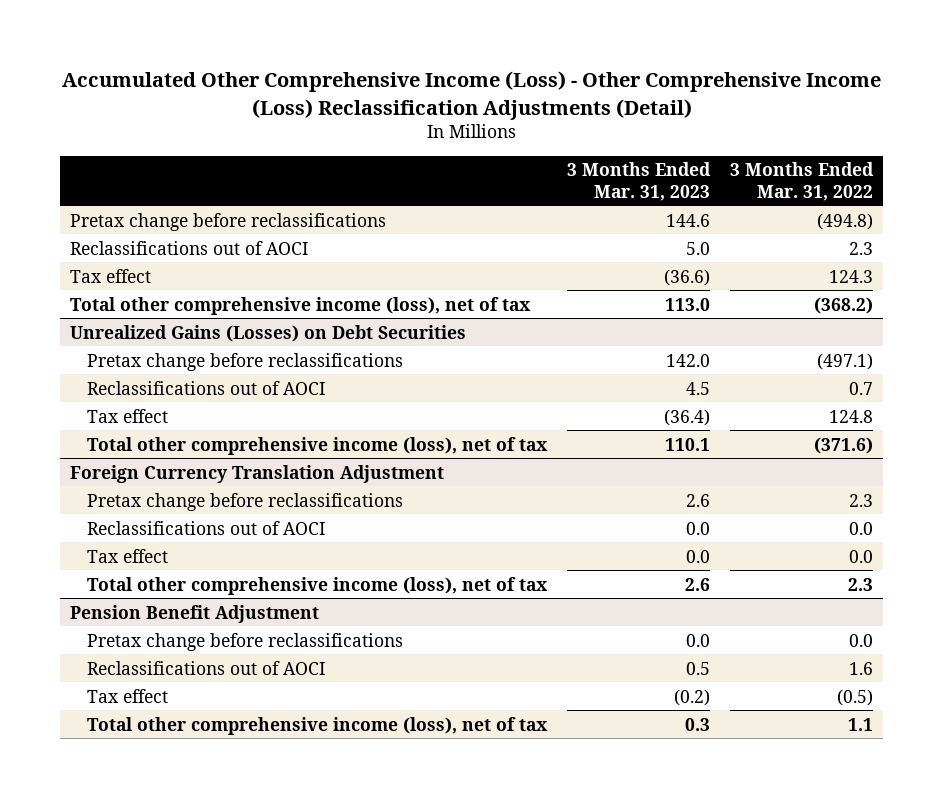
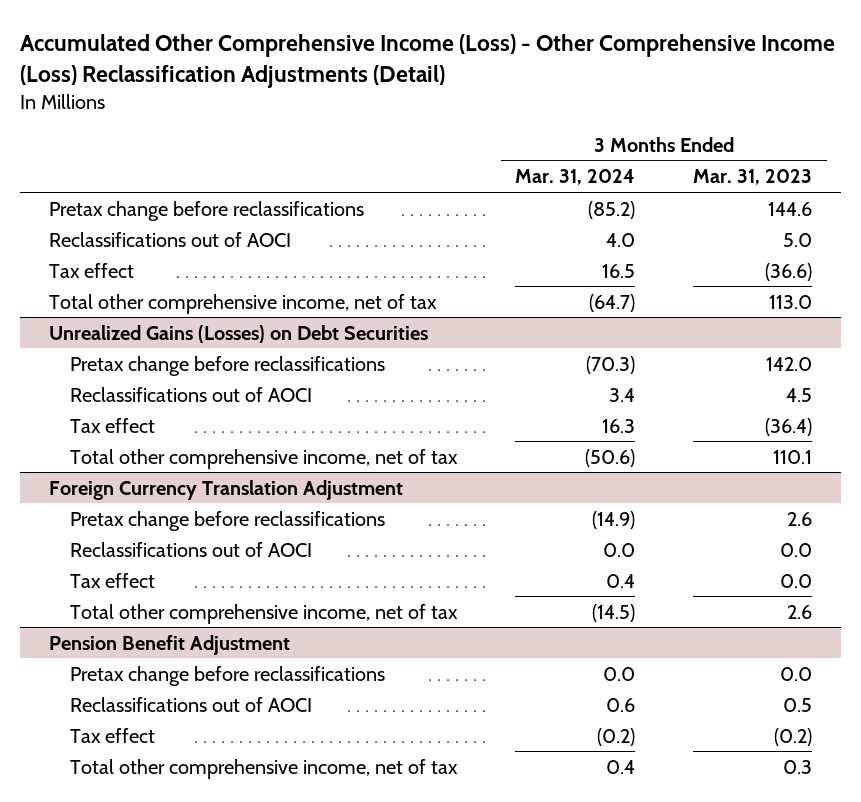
- | 3 Months Ended Mar. 31, 2023 | 3 Months Ended Mar. 31, 2022
+ | 3 Months Ended Mar. 31, 2024 | 3 Months Ended Mar. 31, 2023
- Total other comprehensive income (loss), net of tax | 113.0 | (368.2)
+ Total other comprehensive income, net of tax | (64.7) | 113.0
@ Unrealized Gains (Losses) on Debt Securities
- Total other comprehensive income (loss), net of tax | 110.1 | (371.6)
+ Total other comprehensive income, net of tax | (50.6) | 110.1
@ Foreign Currency Translation Adjustment
- Total other comprehensive income (loss), net of tax | 2.6 | 2.3
+ Total other comprehensive income, net of tax | (14.5) | 2.6
@ Pension Benefit Adjustment
- Total other comprehensive income (loss), net of tax | 0.3 | 1.1
+ Total other comprehensive income, net of tax | 0.4 | 0.3

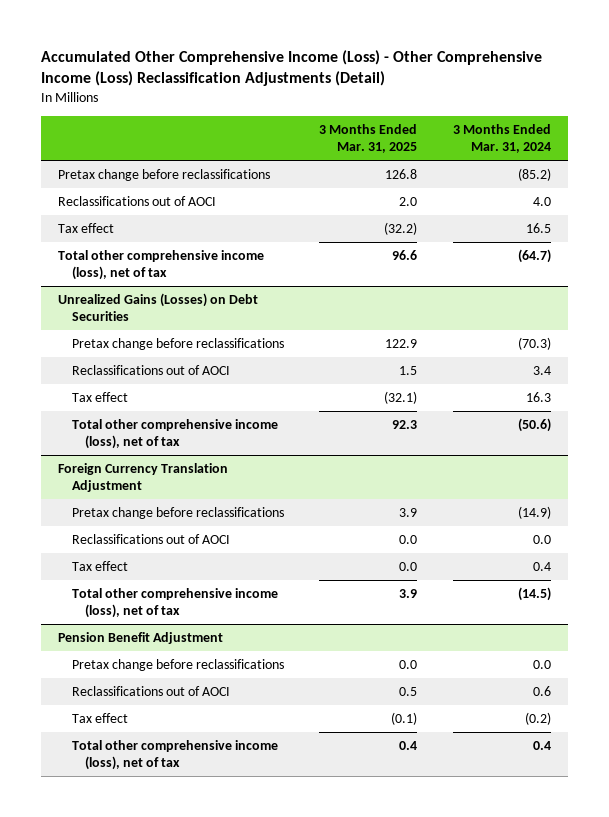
- | 3 Months Ended Mar. 31, 2024 | 3 Months Ended Mar. 31, 2023
+ | 3 Months Ended Mar. 31, 2025 | 3 Months Ended Mar. 31, 2024
- Total other comprehensive income, net of tax | (64.7) | 113.0
+ Total other comprehensive income (loss), net of tax | 96.6 | (64.7)
@ Unrealized Gains (Losses) on Debt Securities
- Total other comprehensive income, net of tax | (50.6) | 110.1
+ Total other comprehensive income (loss), net of tax | 92.3 | (50.6)
@ Foreign Currency Translation Adjustment
- Total other comprehensive income, net of tax | (14.5) | 2.6
+ Total other comprehensive income (loss), net of tax | 3.9 | (14.5)
@ Pension Benefit Adjustment
- Total other comprehensive income, net of tax | 0.4 | 0.3
+ Total other comprehensive income (loss), net of tax | 0.4 | 0.4

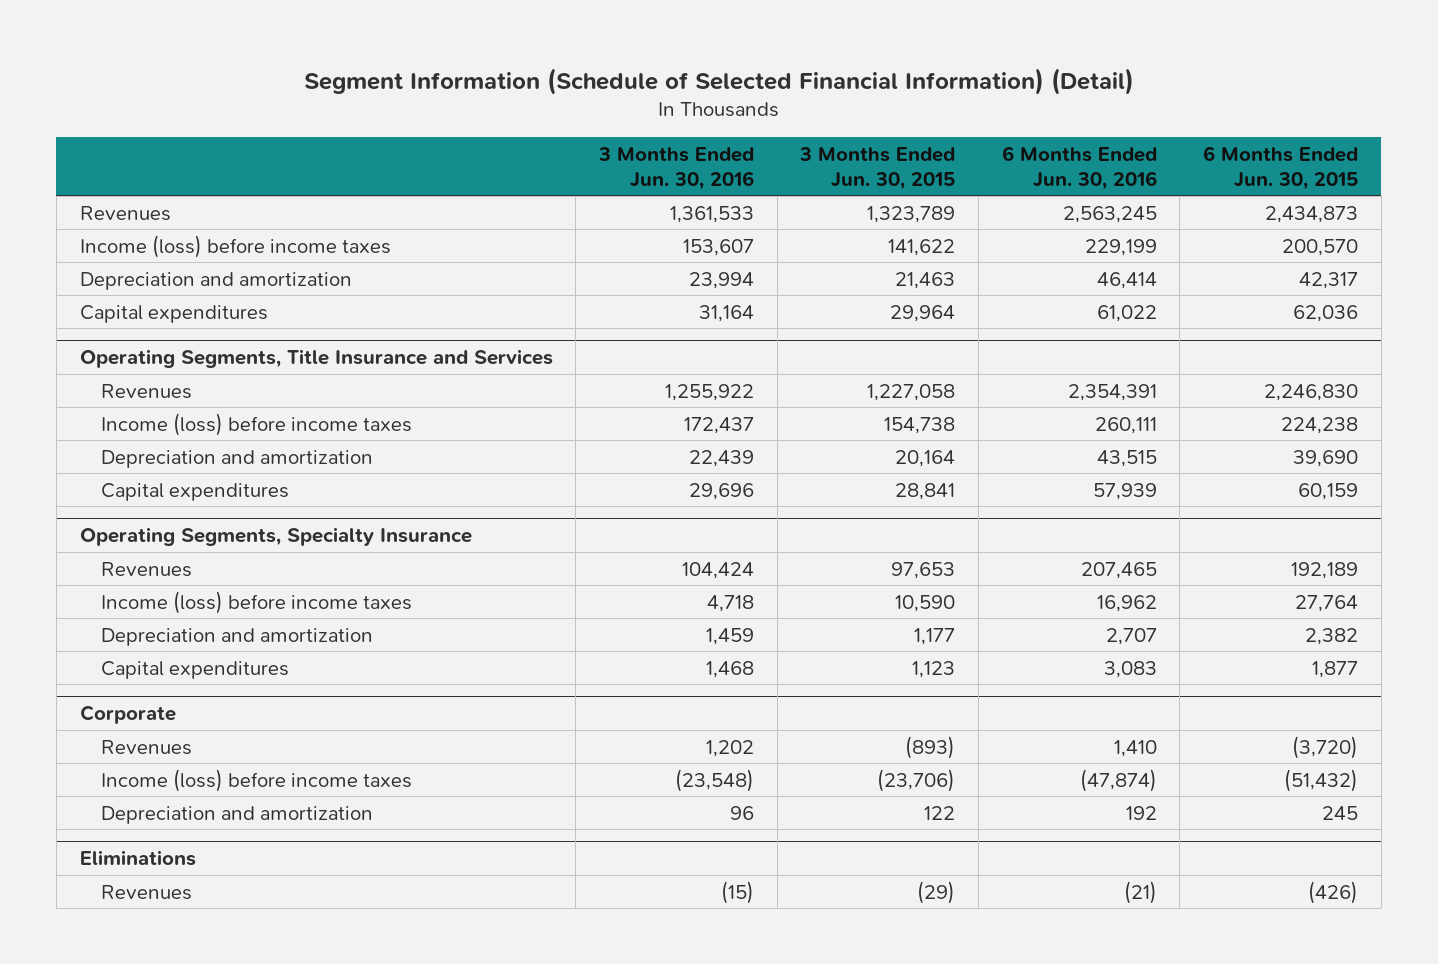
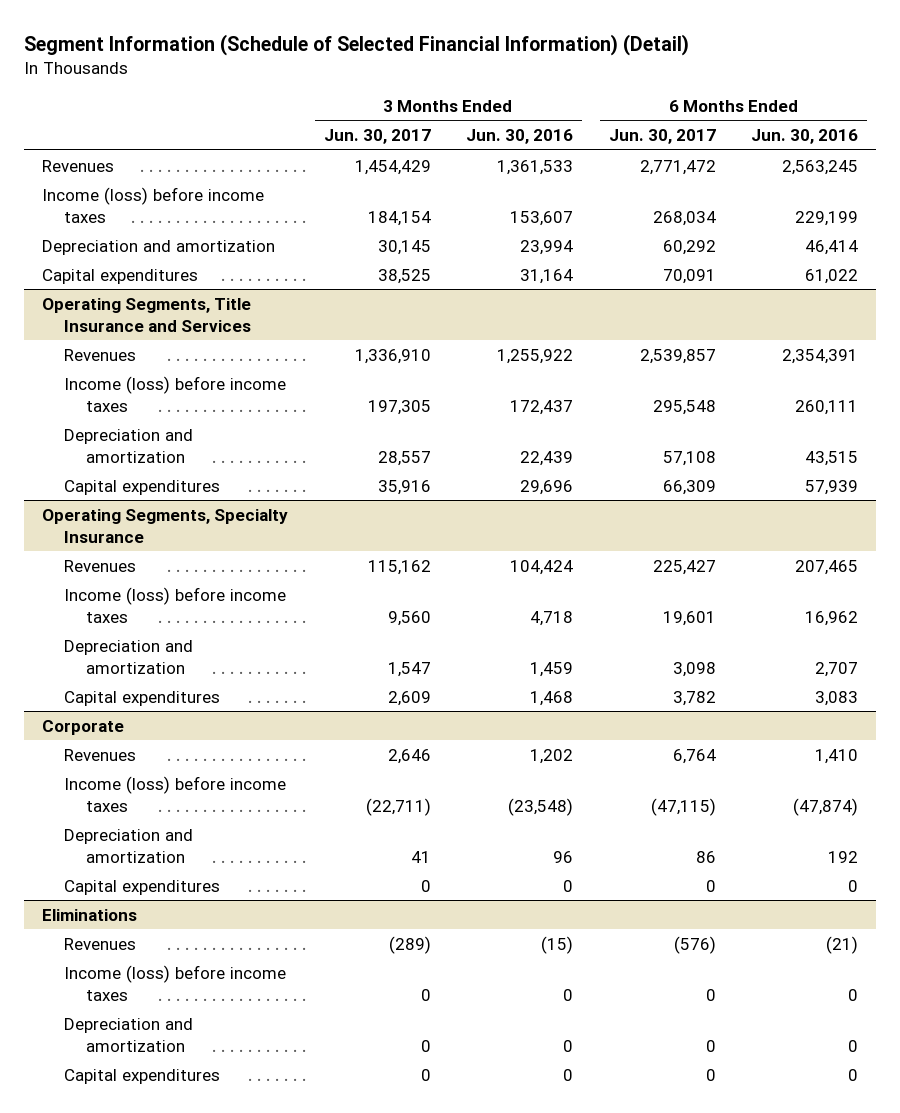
- | 3 Months Ended Jun. 30, 2016 | 3 Months Ended Jun. 30, 2015 | 6 Months Ended Jun. 30, 2016 | 6 Months Ended Jun. 30, 2015
+ | 3 Months Ended Jun. 30, 2017 | 3 Months Ended Jun. 30, 2016 | 6 Months Ended Jun. 30, 2017 | 6 Months Ended Jun. 30, 2016
@ Corporate
+ Capital expenditures | 0 | 0 | 0 | 0
@ Eliminations
+ Income (loss) before income taxes | 0 | 0 | 0 | 0
+ Depreciation and amortization | 0 | 0 | 0 | 0
+ Capital expenditures | 0 | 0 | 0 | 0

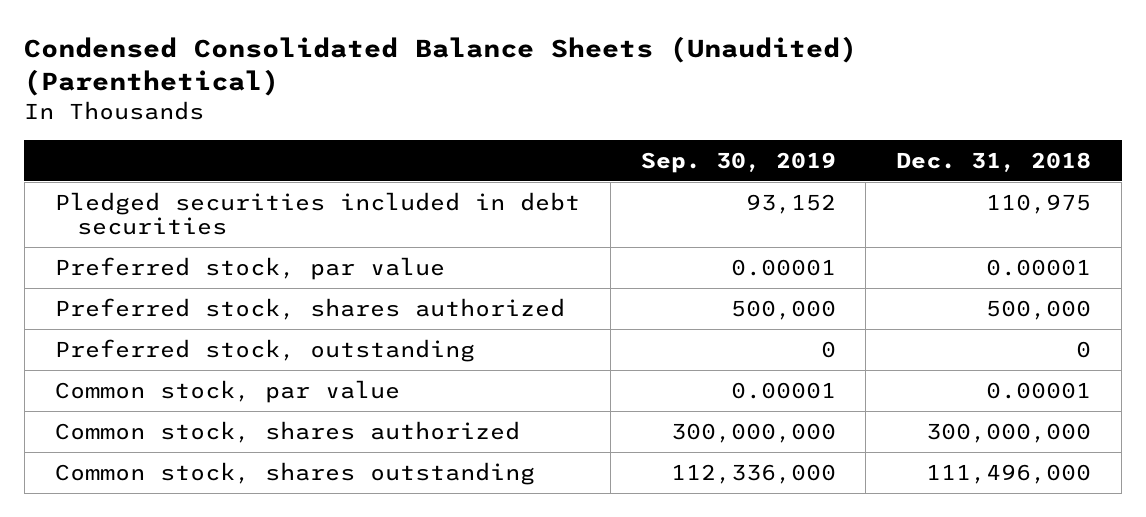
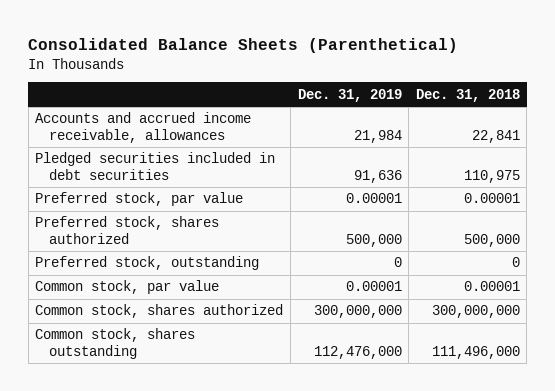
- Condensed Consolidated Balance Sheets (Unaudited) (Parenthetical)
+ Consolidated Balance Sheets (Parenthetical)
- | Sep. 30, 2019 | Dec. 31, 2018
+ | Dec. 31, 2019 | Dec. 31, 2018
+ Accounts and accrued income receivable, allowances | 21,984 | 22,841

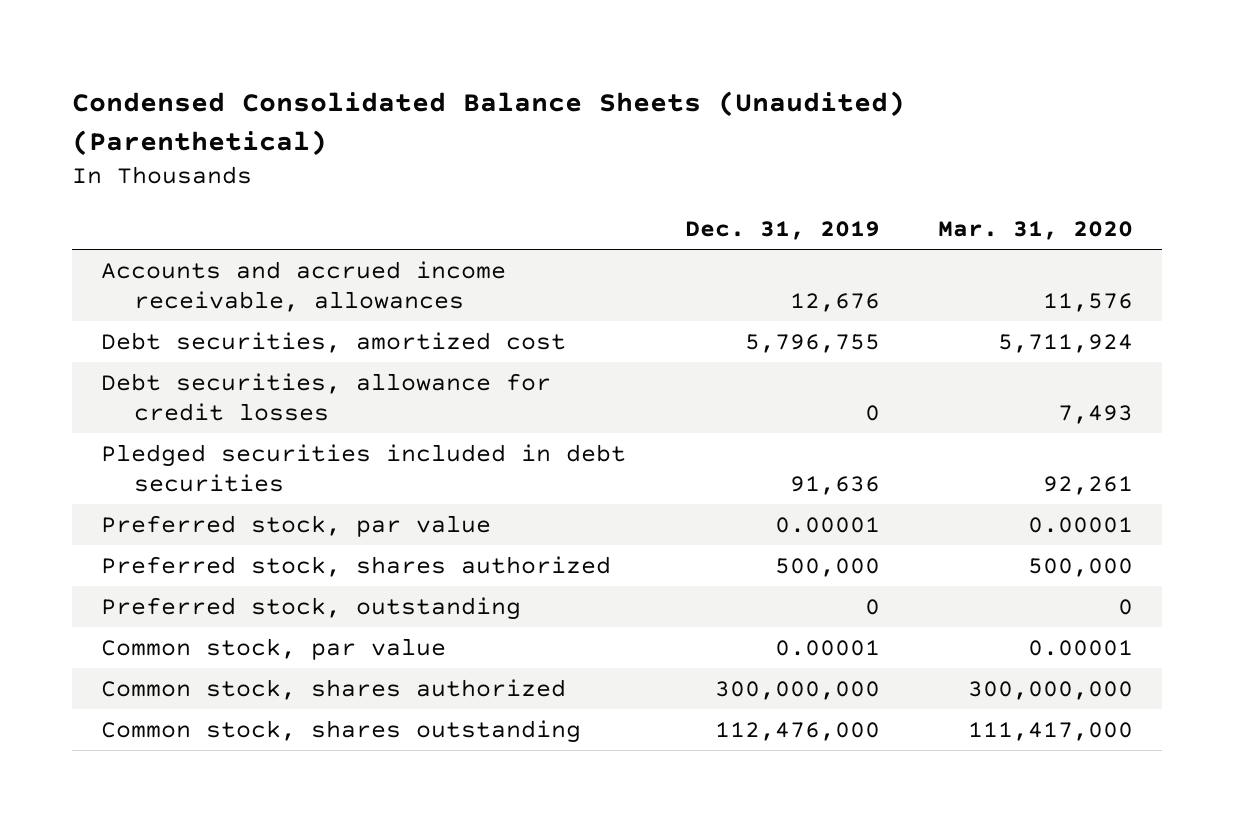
- Consolidated Balance Sheets (Parenthetical)
+ Condensed Consolidated Balance Sheets (Unaudited) (Parenthetical)
- | Dec. 31, 2019 | Dec. 31, 2018
+ | Dec. 31, 2019 | Mar. 31, 2020
- Accounts and accrued income receivable, allowances | 21,984 | 22,841
+ Accounts and accrued income receivable, allowances | 12,676 | 11,576
+ Debt securities, amortized cost | 5,796,755 | 5,711,924
+ Debt securities, allowance for credit losses | 0 | 7,493

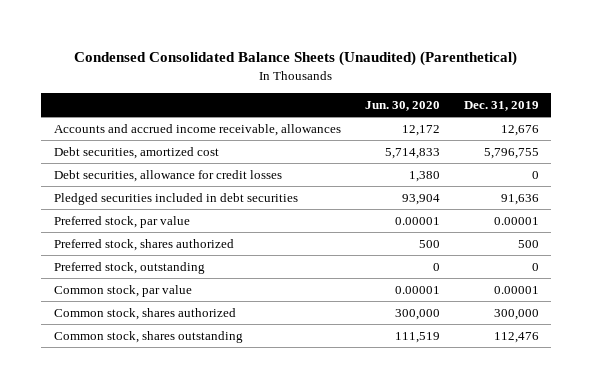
- | Dec. 31, 2019 | Mar. 31, 2020
+ | Jun. 30, 2020 | Dec. 31, 2019
- Preferred stock, shares authorized | 500,000 | 500,000
+ Preferred stock, shares authorized | 500 | 500
- Common stock, shares authorized | 300,000,000 | 300,000,000
- Common stock, shares outstanding | 112,476,000 | 111,417,000
+ Common stock, shares authorized | 300,000 | 300,000
+ Common stock, shares outstanding | 111,519 | 112,476

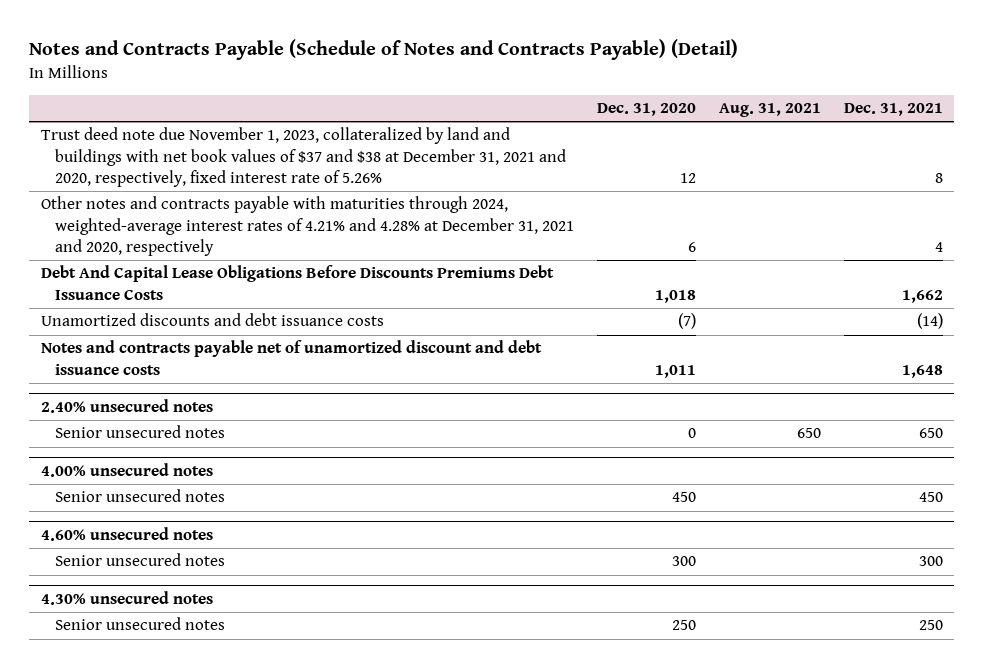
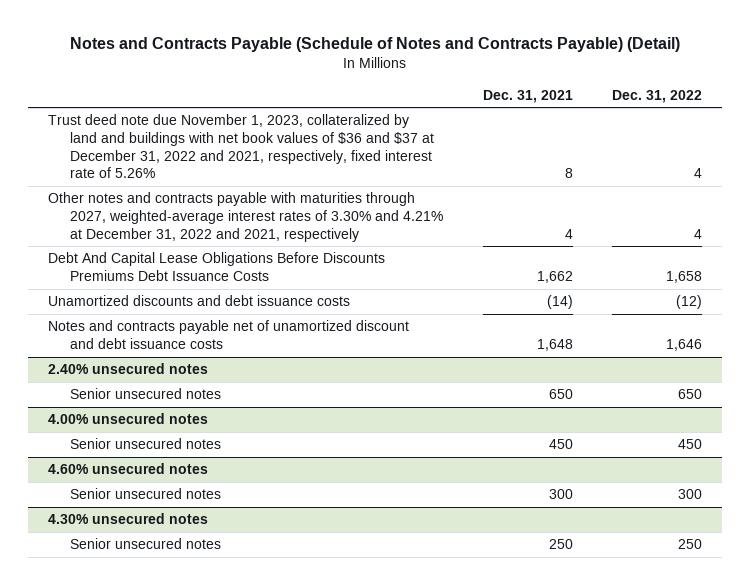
- | Dec. 31, 2020 | Aug. 31, 2021 | Dec. 31, 2021
+ | Dec. 31, 2021 | Dec. 31, 2022
- Trust deed note due November 1, 2023, collateralized by land and buildings with net book values of $37 and $38 at December 31, 2021 and 2020, respectively, fixed interest rate of 5.26% | 12 | | 8
- Other notes and contracts payable with maturities through 2024, weighted-average interest rates of 4.21% and 4.28% at December 31, 2021 and 2020, respectively | 6 | | 4
+ Trust deed note due November 1, 2023, collateralized by land and buildings with net book values of $36 and $37 at December 31, 2022 and 2021, respectively, fixed interest rate of 5.26% | 8 | 4
+ Other notes and contracts payable with maturities through 2027, weighted-average interest rates of 3.30% and 4.21% at December 31, 2022 and 2021, respectively | 4 | 4

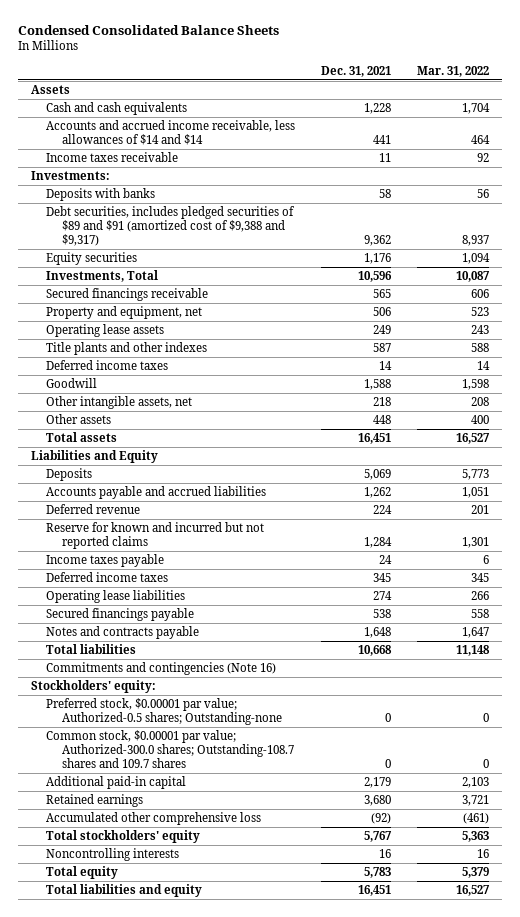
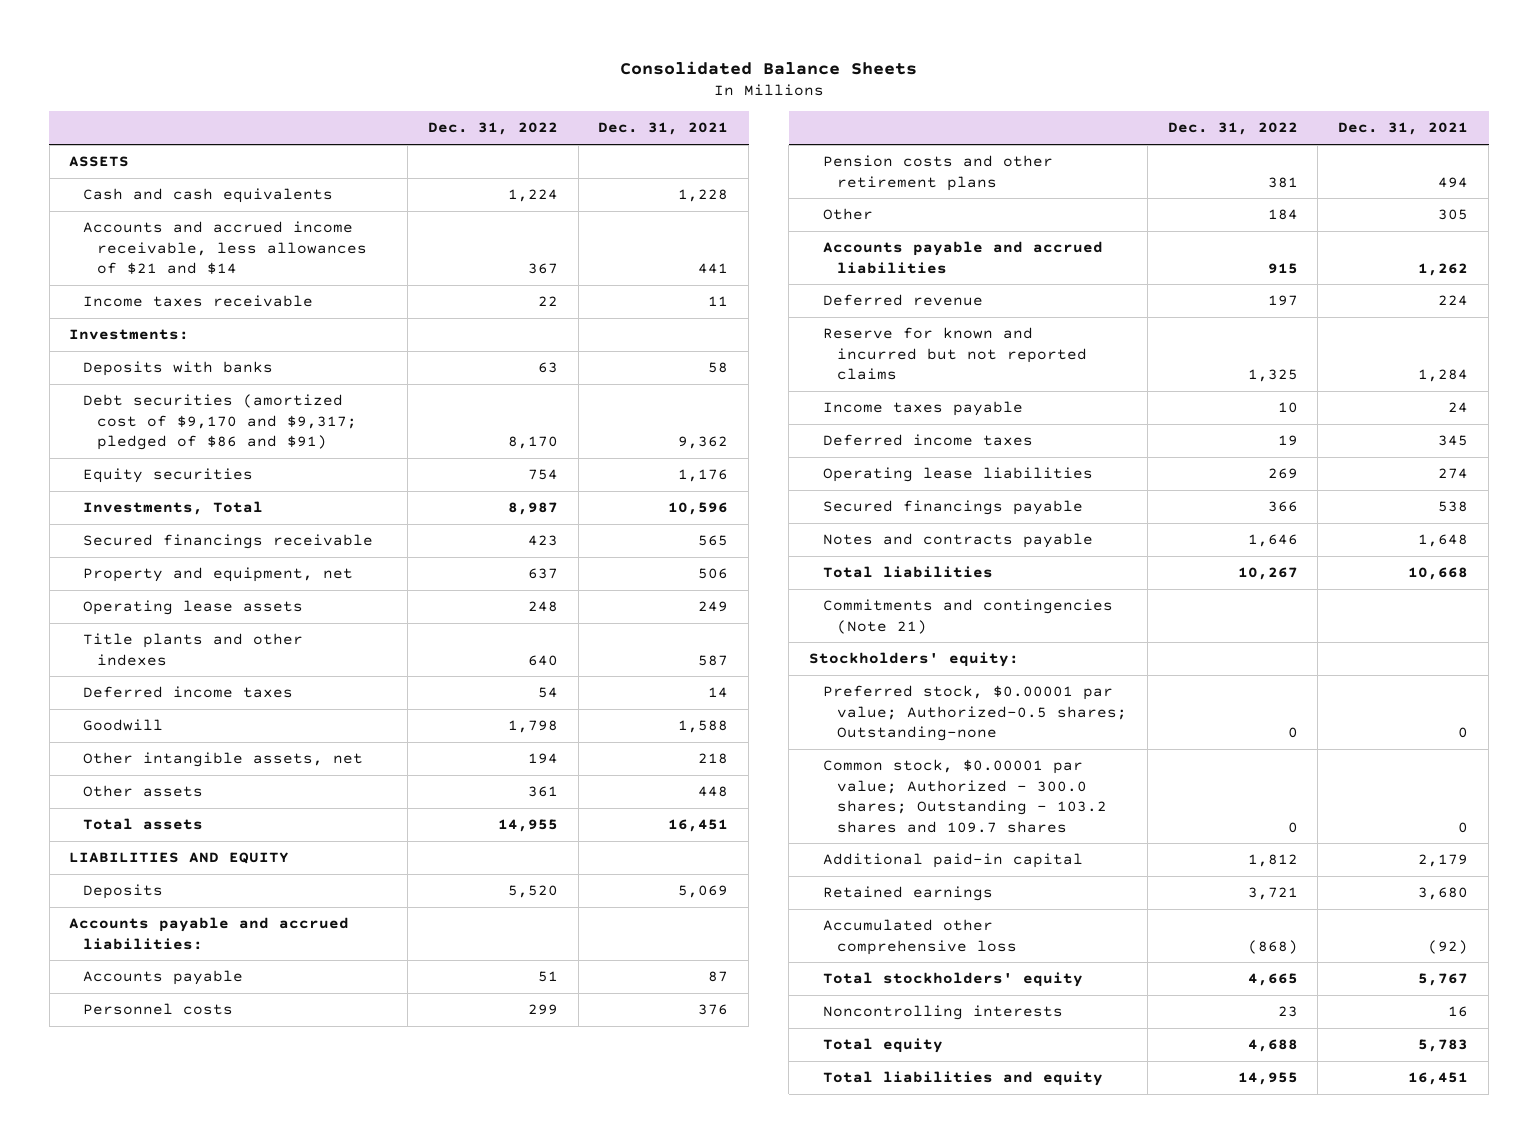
- Condensed Consolidated Balance Sheets
+ Consolidated Balance Sheets
- | Dec. 31, 2021 | Mar. 31, 2022
+ | Dec. 31, 2022 | Dec. 31, 2021
- Assets
+ ASSETS
- Accounts and accrued income receivable, less allowances of $14 and $14 | 441 | 464
+ Accounts and accrued income receivable, less allowances of $21 and $14 | 367 | 441
- Debt securities, includes pledged securities of $89 and $91 (amortized cost of $9,388 and $9,317) | 9,362 | 8,937
+ Debt securities (amortized cost of $9,170 and $9,317; pledged of $86 and $91) | 8,170 | 9,362
- Liabilities and Equity
+ LIABILITIES AND EQUITY
+ Accounts payable and accrued liabilities:
+ Accounts payable | 51 | 87
+ Personnel costs | 299 | 376
+ Pension costs and other retirement plans | 381 | 494
+ Other | 184 | 305
- Commitments and contingencies (Note 16)
+ Commitments and contingencies (Note 21)
- Common stock, $0.00001 par value; Authorized-300.0 shares; Outstanding-108.7 shares and 109.7 shares | 0 | 0
+ Common stock, $0.00001 par value; Authorized - 300.0 shares; Outstanding - 103.2 shares and 109.7 shares | 0 | 0

